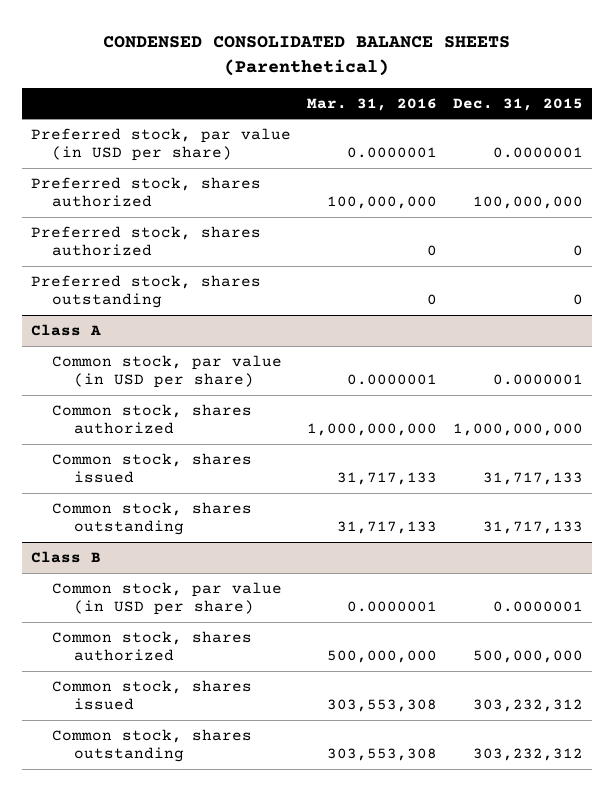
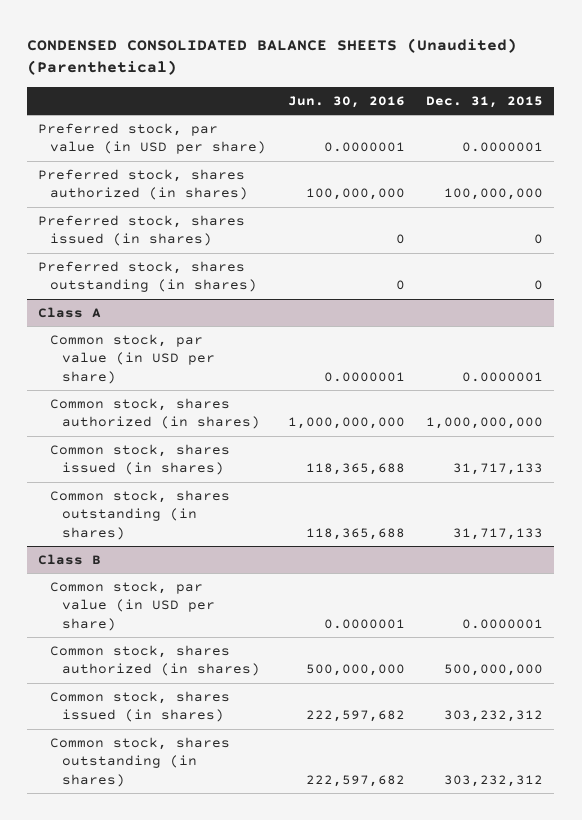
- CONDENSED CONSOLIDATED BALANCE SHEETS (Parenthetical)
+ CONDENSED CONSOLIDATED BALANCE SHEETS (Unaudited) (Parenthetical)
- | Mar. 31, 2016 | Dec. 31, 2015
+ | Jun. 30, 2016 | Dec. 31, 2015
- Preferred stock, shares authorized | 100,000,000 | 100,000,000
- Preferred stock, shares authorized | 0 | 0
- Preferred stock, shares outstanding | 0 | 0
+ Preferred stock, shares authorized (in shares) | 100,000,000 | 100,000,000
+ Preferred stock, shares issued (in shares) | 0 | 0
+ Preferred stock, shares outstanding (in shares) | 0 | 0
@ Class A
- Common stock, shares authorized | 1,000,000,000 | 1,000,000,000
- Common stock, shares issued | 31,717,133 | 31,717,133
- Common stock, shares outstanding | 31,717,133 | 31,717,133
+ Common stock, shares authorized (in shares) | 1,000,000,000 | 1,000,000,000
+ Common stock, shares issued (in shares) | 118,365,688 | 31,717,133
+ Common stock, shares outstanding (in shares) | 118,365,688 | 31,717,133
@ Class B
- Common stock, shares authorized | 500,000,000 | 500,000,000
- Common stock, shares issued | 303,553,308 | 303,232,312
- Common stock, shares outstanding | 303,553,308 | 303,232,312
+ Common stock, shares authorized (in shares) | 500,000,000 | 500,000,000
+ Common stock, shares issued (in shares) | 222,597,682 | 303,232,312
+ Common stock, shares outstanding (in shares) | 222,597,682 | 303,232,312

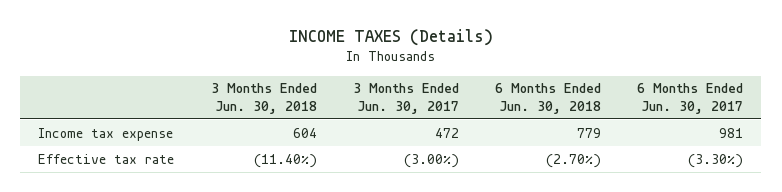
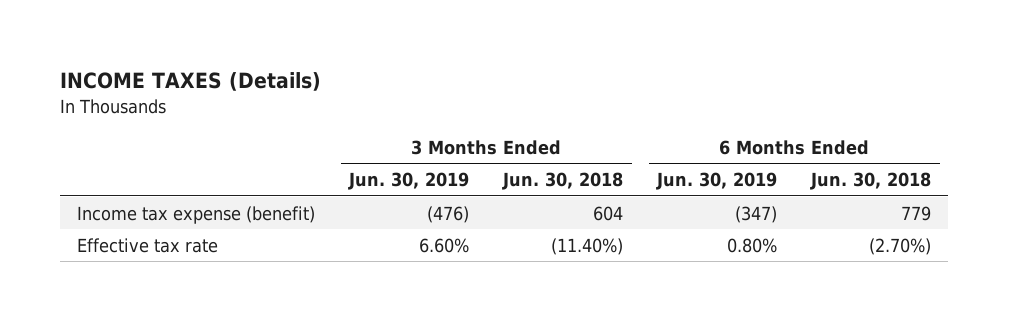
- | 3 Months Ended Jun. 30, 2018 | 3 Months Ended Jun. 30, 2017 | 6 Months Ended Jun. 30, 2018 | 6 Months Ended Jun. 30, 2017
+ | 3 Months Ended Jun. 30, 2019 | 3 Months Ended Jun. 30, 2018 | 6 Months Ended Jun. 30, 2019 | 6 Months Ended Jun. 30, 2018
- Income tax expense | 604 | 472 | 779 | 981
+ Income tax expense (benefit) | (476) | 604 | (347) | 779

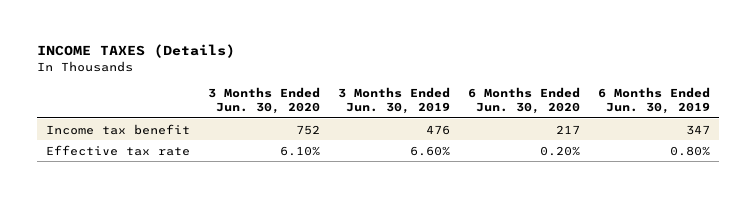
- | 3 Months Ended Jun. 30, 2019 | 3 Months Ended Jun. 30, 2018 | 6 Months Ended Jun. 30, 2019 | 6 Months Ended Jun. 30, 2018
+ | 3 Months Ended Jun. 30, 2020 | 3 Months Ended Jun. 30, 2019 | 6 Months Ended Jun. 30, 2020 | 6 Months Ended Jun. 30, 2019
- Income tax expense (benefit) | (476) | 604 | (347) | 779
+ Income tax benefit | 752 | 476 | 217 | 347

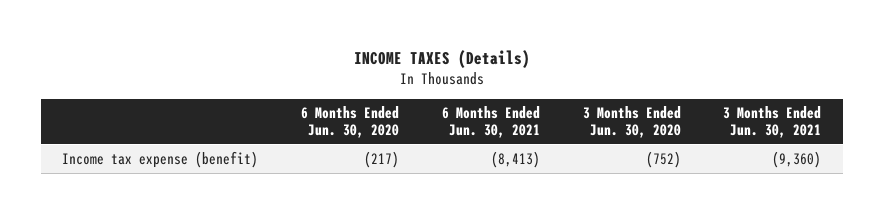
- | 3 Months Ended Jun. 30, 2020 | 3 Months Ended Jun. 30, 2019 | 6 Months Ended Jun. 30, 2020 | 6 Months Ended Jun. 30, 2019
+ | 6 Months Ended Jun. 30, 2020 | 6 Months Ended Jun. 30, 2021 | 3 Months Ended Jun. 30, 2020 | 3 Months Ended Jun. 30, 2021
- Income tax benefit | 752 | 476 | 217 | 347
- Effective tax rate | 6.10% | 6.60% | 0.20% | 0.80%
+ Income tax expense (benefit) | (217) | (8,413) | (752) | (9,360)

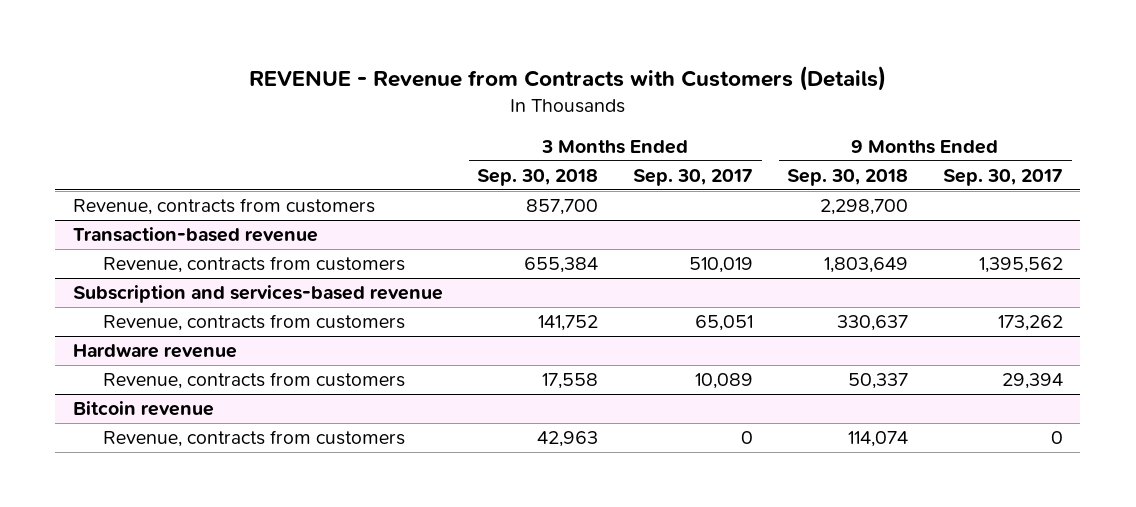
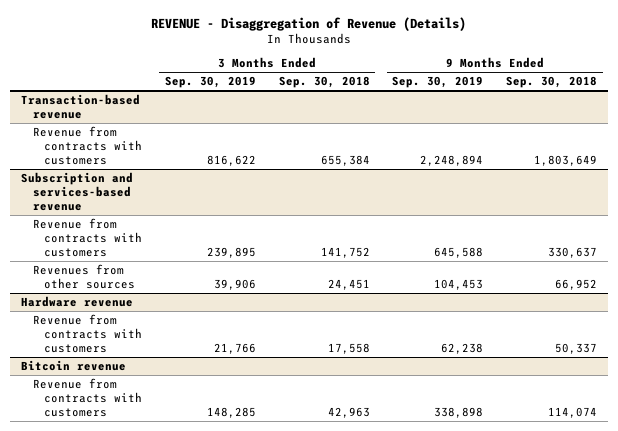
- REVENUE - Revenue from Contracts with Customers (Details)
+ REVENUE - Disaggregation of Revenue (Details)
- | 3 Months Ended Sep. 30, 2018 | 3 Months Ended Sep. 30, 2017 | 9 Months Ended Sep. 30, 2018 | 9 Months Ended Sep. 30, 2017
+ | 3 Months Ended Sep. 30, 2019 | 3 Months Ended Sep. 30, 2018 | 9 Months Ended Sep. 30, 2019 | 9 Months Ended Sep. 30, 2018
- Revenue, contracts from customers | 857,700 | | 2,298,700 |
@ Transaction-based revenue
- Revenue, contracts from customers | 655,384 | 510,019 | 1,803,649 | 1,395,562
+ Revenue from contracts with customers | 816,622 | 655,384 | 2,248,894 | 1,803,649
@ Subscription and services-based revenue
- Revenue, contracts from customers | 141,752 | 65,051 | 330,637 | 173,262
+ Revenue from contracts with customers | 239,895 | 141,752 | 645,588 | 330,637
+ Revenues from other sources | 39,906 | 24,451 | 104,453 | 66,952
@ Hardware revenue
- Revenue, contracts from customers | 17,558 | 10,089 | 50,337 | 29,394
+ Revenue from contracts with customers | 21,766 | 17,558 | 62,238 | 50,337
@ Bitcoin revenue
- Revenue, contracts from customers | 42,963 | 0 | 114,074 | 0
+ Revenue from contracts with customers | 148,285 | 42,963 | 338,898 | 114,074

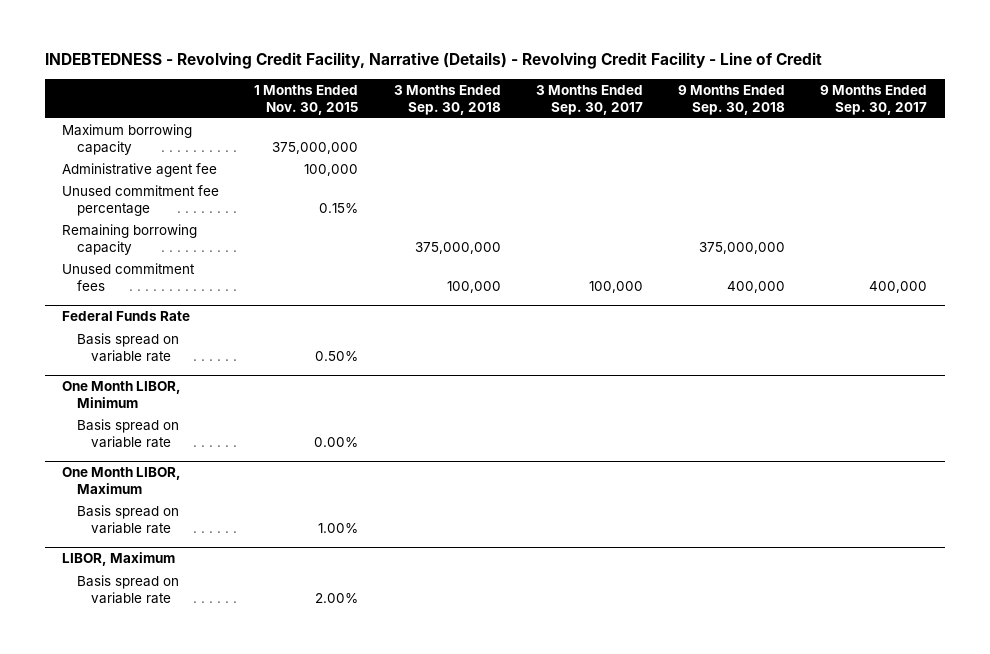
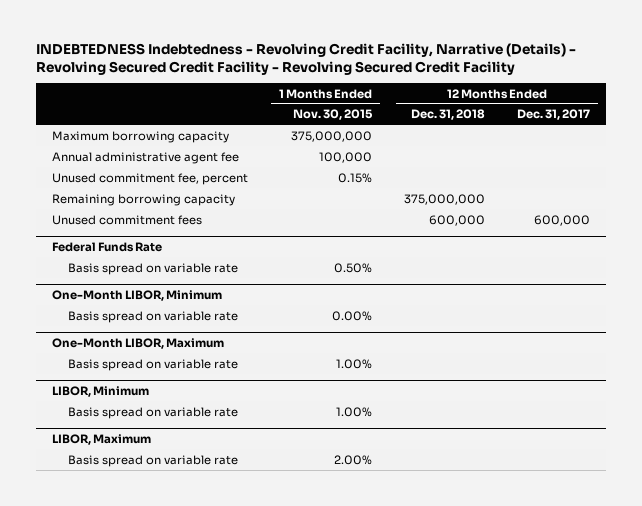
- INDEBTEDNESS - Revolving Credit Facility, Narrative (Details) - Revolving Credit Facility - Line of Credit
+ INDEBTEDNESS Indebtedness - Revolving Credit Facility, Narrative (Details) - Revolving Secured Credit Facility - Revolving Secured Credit Facility
- | 1 Months Ended Nov. 30, 2015 | 3 Months Ended Sep. 30, 2018 | 3 Months Ended Sep. 30, 2017 | 9 Months Ended Sep. 30, 2018 | 9 Months Ended Sep. 30, 2017
+ | 1 Months Ended Nov. 30, 2015 | 12 Months Ended Dec. 31, 2018 | 12 Months Ended Dec. 31, 2017
- Administrative agent fee | 100,000 | | | |
- Unused commitment fee percentage | 0.15% | | | |
+ Annual administrative agent fee | 100,000 | |
+ Unused commitment fee, percent | 0.15% | |
- One Month LIBOR, Minimum
+ One-Month LIBOR, Minimum
- One Month LIBOR, Maximum
+ One-Month LIBOR, Maximum
+ LIBOR, Minimum
+ Basis spread on variable rate | 1.00% | |

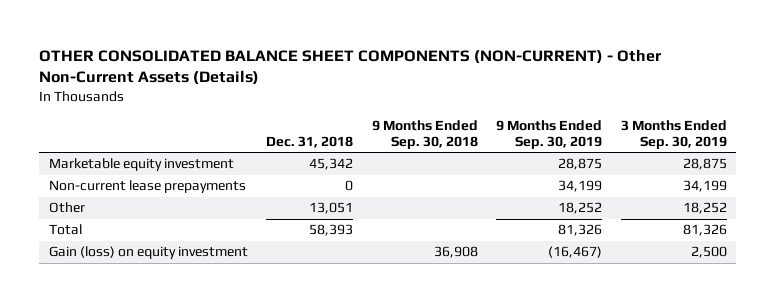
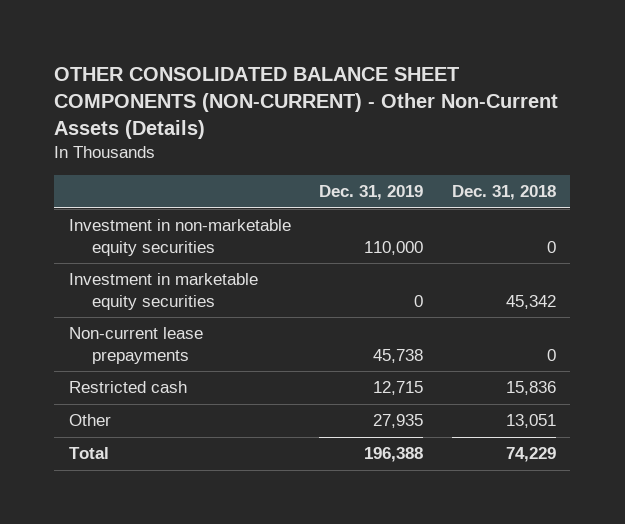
- | Dec. 31, 2018 | 9 Months Ended Sep. 30, 2018 | 9 Months Ended Sep. 30, 2019 | 3 Months Ended Sep. 30, 2019
+ | Dec. 31, 2019 | Dec. 31, 2018
- Marketable equity investment | 45,342 | | 28,875 | 28,875
+ Investment in non-marketable equity securities | 110,000 | 0
+ Investment in marketable equity securities | 0 | 45,342
+ Restricted cash | 12,715 | 15,836
- Total | 58,393 | | 81,326 | 81,326
- Gain (loss) on equity investment | | 36,908 | (16,467) | 2,500
+ Total | 196,388 | 74,229

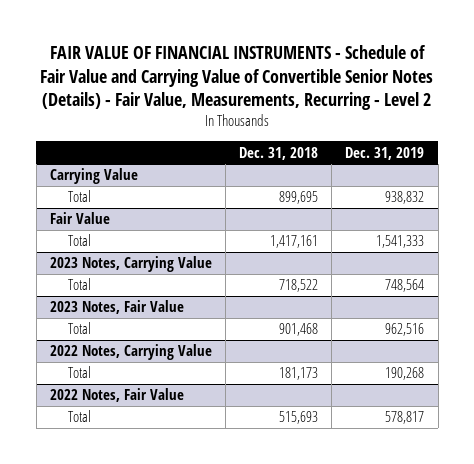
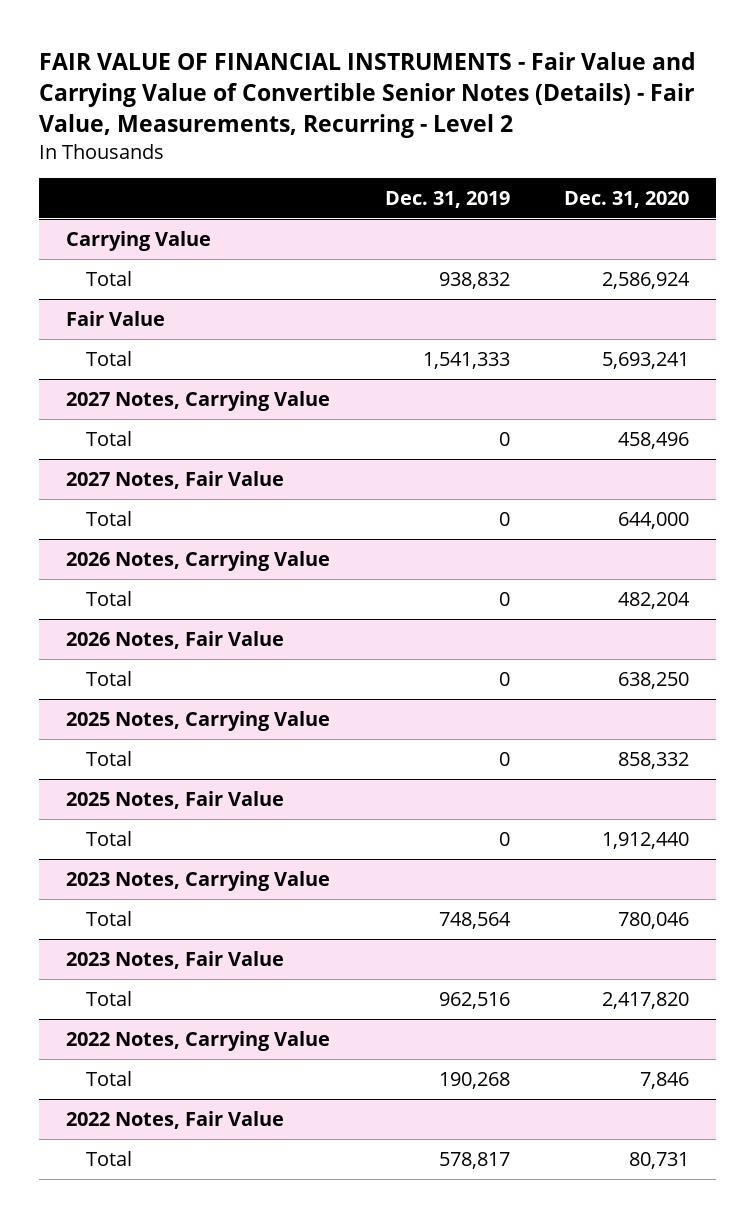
- FAIR VALUE OF FINANCIAL INSTRUMENTS - Schedule of Fair Value and Carrying Value of Convertible Senior Notes (Details) - Fair Value, Measurements, Recurring - Level 2
+ FAIR VALUE OF FINANCIAL INSTRUMENTS - Fair Value and Carrying Value of Convertible Senior Notes (Details) - Fair Value, Measurements, Recurring - Level 2
- | Dec. 31, 2018 | Dec. 31, 2019
+ | Dec. 31, 2019 | Dec. 31, 2020
+ 2027 Notes, Carrying Value
+ Total | 0 | 458,496
+ 2027 Notes, Fair Value
+ Total | 0 | 644,000
+ 2026 Notes, Carrying Value
+ Total | 0 | 482,204
+ 2026 Notes, Fair Value
+ Total | 0 | 638,250
+ 2025 Notes, Carrying Value
+ Total | 0 | 858,332
+ 2025 Notes, Fair Value
+ Total | 0 | 1,912,440

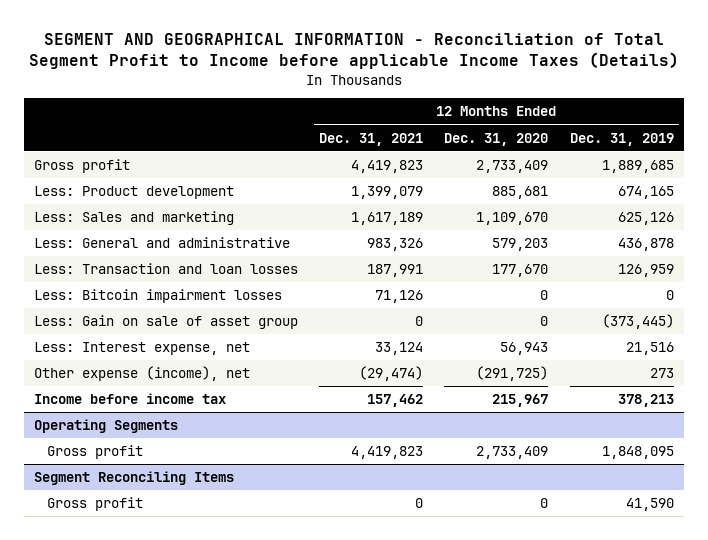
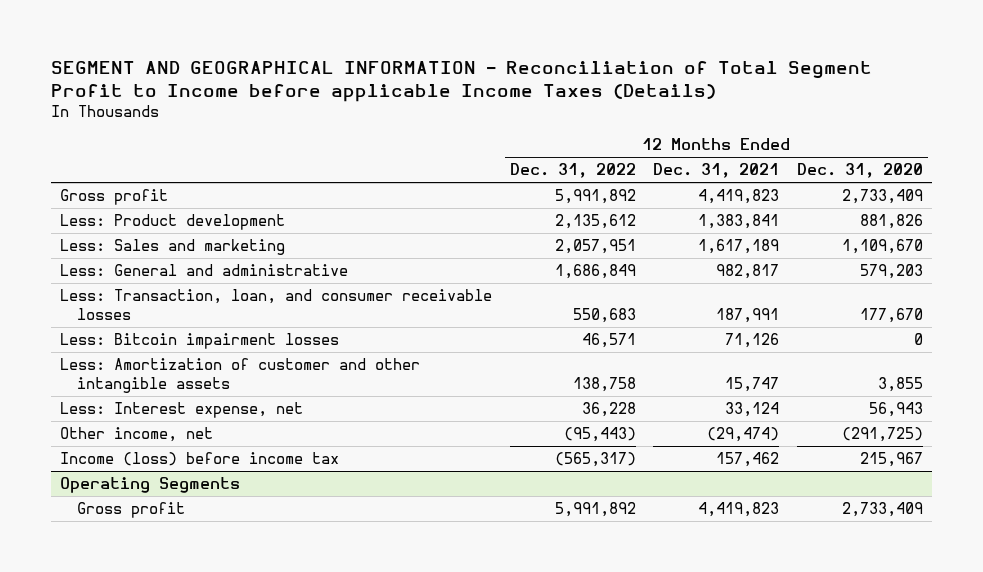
- | 12 Months Ended Dec. 31, 2021 | 12 Months Ended Dec. 31, 2020 | 12 Months Ended Dec. 31, 2019
+ | 12 Months Ended Dec. 31, 2022 | 12 Months Ended Dec. 31, 2021 | 12 Months Ended Dec. 31, 2020
- Less: Product development | 1,399,079 | 885,681 | 674,165
+ Less: Product development | 2,135,612 | 1,383,841 | 881,826
- Less: General and administrative | 983,326 | 579,203 | 436,878
- Less: Transaction and loan losses | 187,991 | 177,670 | 126,959
+ Less: General and administrative | 1,686,849 | 982,817 | 579,203
+ Less: Transaction, loan, and consumer receivable losses | 550,683 | 187,991 | 177,670
- Less: Gain on sale of asset group | 0 | 0 | (373,445)
+ Less: Amortization of customer and other intangible assets | 138,758 | 15,747 | 3,855
- Other expense (income), net | (29,474) | (291,725) | 273
- Income before income tax | 157,462 | 215,967 | 378,213
+ Other income, net | (95,443) | (29,474) | (291,725)
+ Income (loss) before income tax | (565,317) | 157,462 | 215,967
- Segment Reconciling Items
- Gross profit | 0 | 0 | 41,590

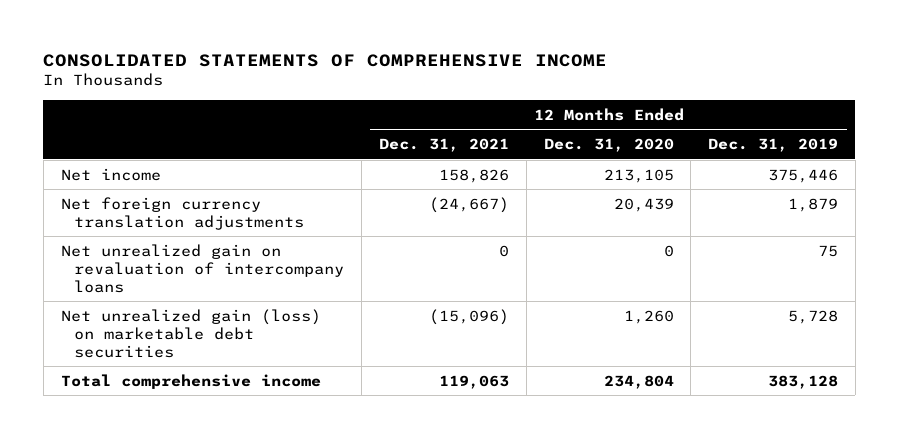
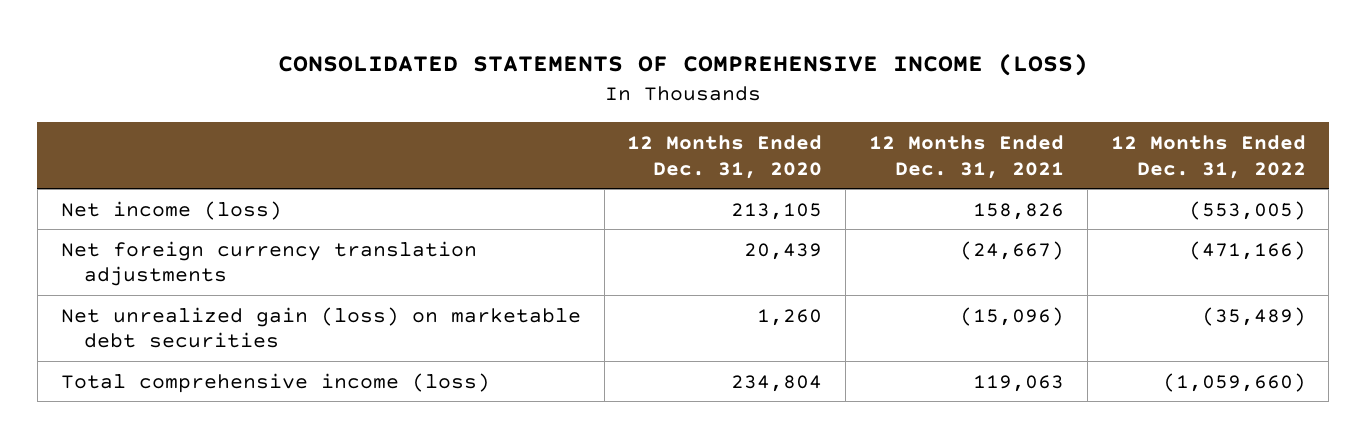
- CONSOLIDATED STATEMENTS OF COMPREHENSIVE INCOME
+ CONSOLIDATED STATEMENTS OF COMPREHENSIVE INCOME (LOSS)
- | 12 Months Ended Dec. 31, 2021 | 12 Months Ended Dec. 31, 2020 | 12 Months Ended Dec. 31, 2019
+ | 12 Months Ended Dec. 31, 2020 | 12 Months Ended Dec. 31, 2021 | 12 Months Ended Dec. 31, 2022
- Net income | 158,826 | 213,105 | 375,446
+ Net income (loss) | 213,105 | 158,826 | (553,005)
- Net unrealized gain on revaluation of intercompany loans | 0 | 0 | 75
- Total comprehensive income | 119,063 | 234,804 | 383,128
+ Total comprehensive income (loss) | 234,804 | 119,063 | (1,059,660)

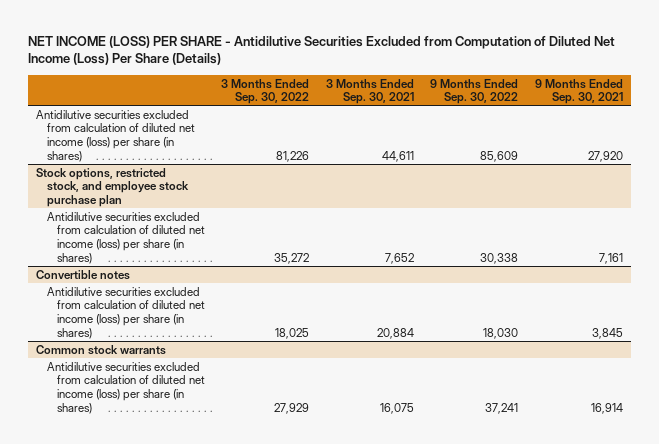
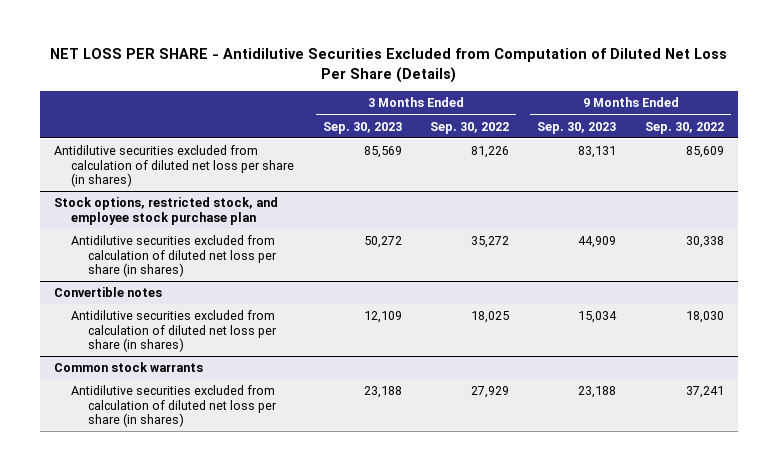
- NET INCOME (LOSS) PER SHARE - Antidilutive Securities Excluded from Computation of Diluted Net Income (Loss) Per Share (Details)
+ NET LOSS PER SHARE - Antidilutive Securities Excluded from Computation of Diluted Net Loss Per Share (Details)
- | 3 Months Ended Sep. 30, 2022 | 3 Months Ended Sep. 30, 2021 | 9 Months Ended Sep. 30, 2022 | 9 Months Ended Sep. 30, 2021
+ | 3 Months Ended Sep. 30, 2023 | 3 Months Ended Sep. 30, 2022 | 9 Months Ended Sep. 30, 2023 | 9 Months Ended Sep. 30, 2022
- Antidilutive securities excluded from calculation of diluted net income (loss) per share (in shares) | 81,226 | 44,611 | 85,609 | 27,920
+ Antidilutive securities excluded from calculation of diluted net loss per share (in shares) | 85,569 | 81,226 | 83,131 | 85,609
@ Stock options, restricted stock, and employee stock purchase plan
- Antidilutive securities excluded from calculation of diluted net income (loss) per share (in shares) | 35,272 | 7,652 | 30,338 | 7,161
+ Antidilutive securities excluded from calculation of diluted net loss per share (in shares) | 50,272 | 35,272 | 44,909 | 30,338
@ Convertible notes
- Antidilutive securities excluded from calculation of diluted net income (loss) per share (in shares) | 18,025 | 20,884 | 18,030 | 3,845
+ Antidilutive securities excluded from calculation of diluted net loss per share (in shares) | 12,109 | 18,025 | 15,034 | 18,030
@ Common stock warrants
- Antidilutive securities excluded from calculation of diluted net income (loss) per share (in shares) | 27,929 | 16,075 | 37,241 | 16,914
+ Antidilutive securities excluded from calculation of diluted net loss per share (in shares) | 23,188 | 27,929 | 23,188 | 37,241

